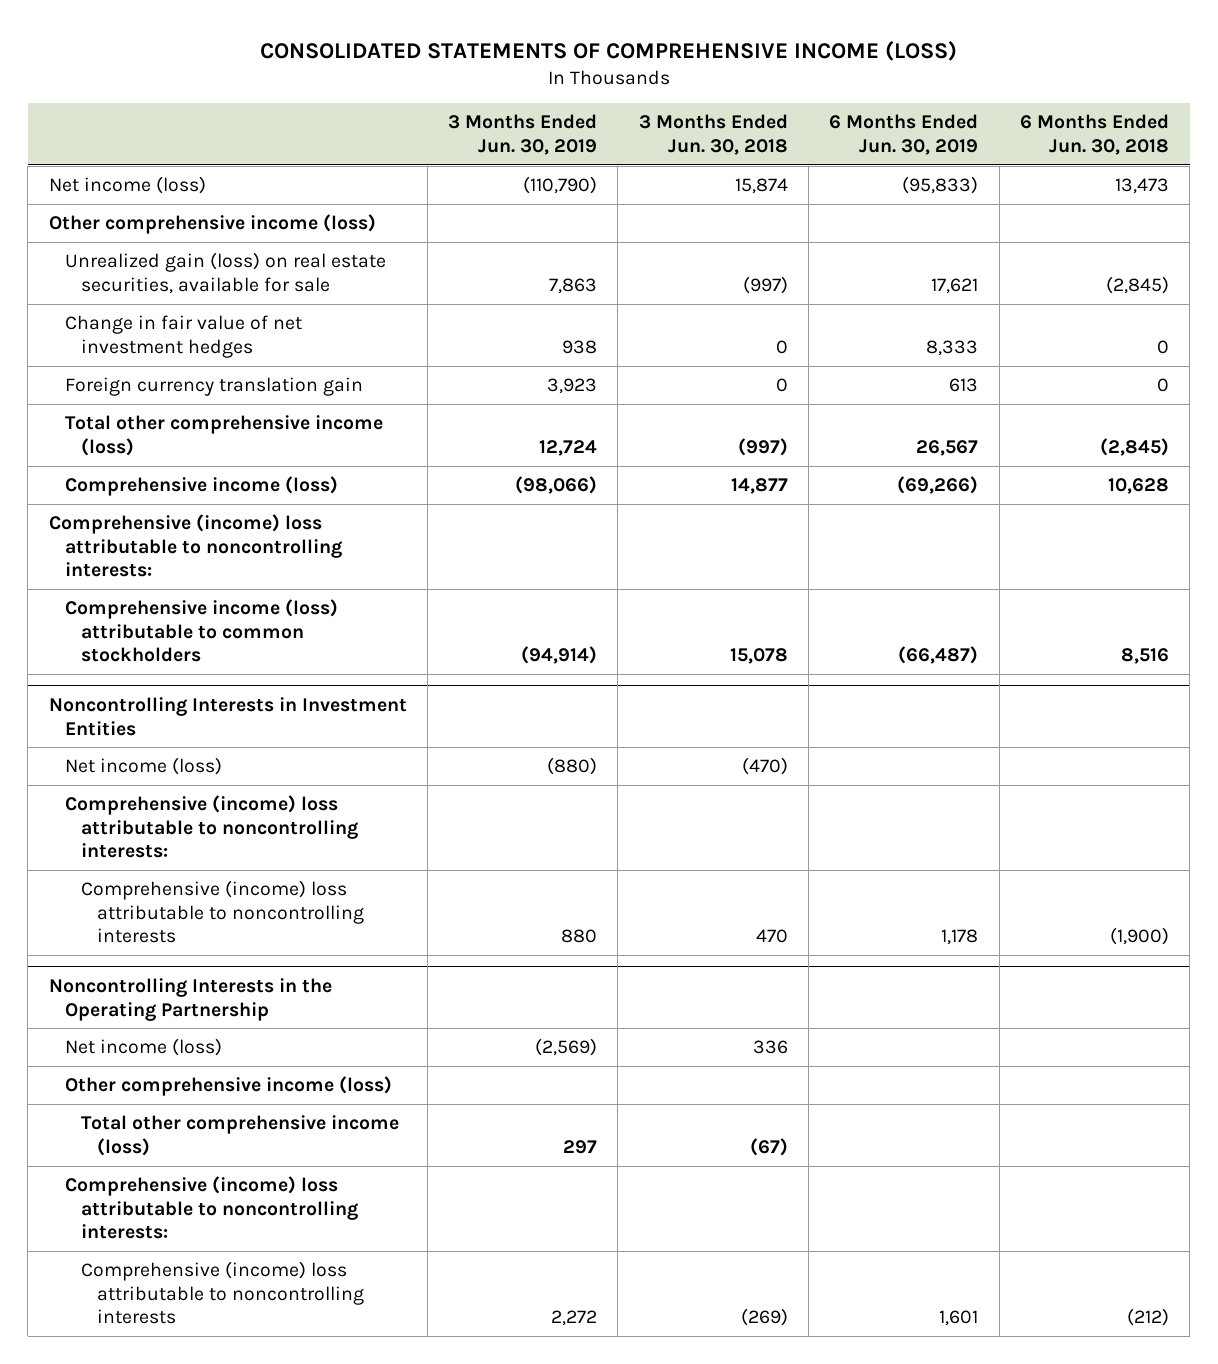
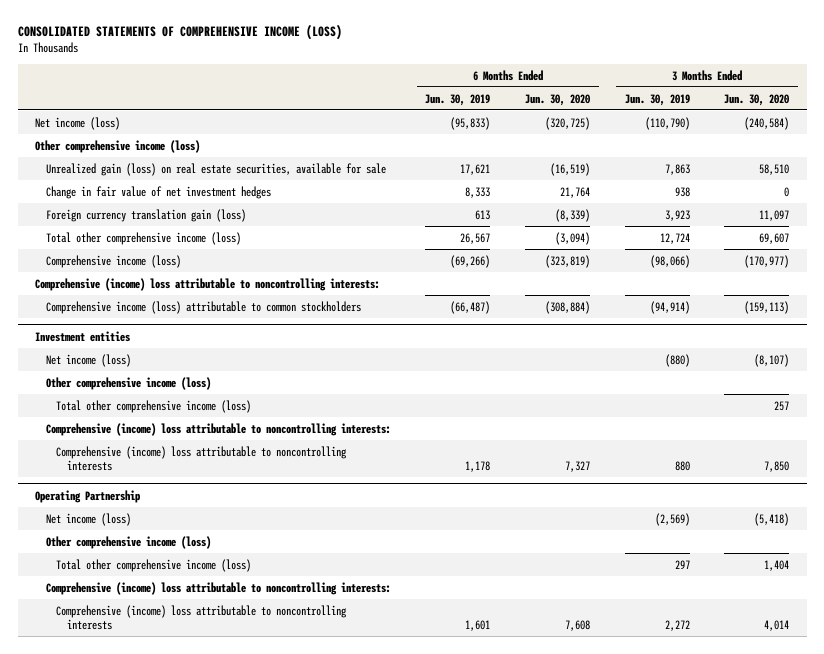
- | 3 Months Ended Jun. 30, 2019 | 3 Months Ended Jun. 30, 2018 | 6 Months Ended Jun. 30, 2019 | 6 Months Ended Jun. 30, 2018
+ | 6 Months Ended Jun. 30, 2019 | 6 Months Ended Jun. 30, 2020 | 3 Months Ended Jun. 30, 2019 | 3 Months Ended Jun. 30, 2020
- Foreign currency translation gain | 3,923 | 0 | 613 | 0
+ Foreign currency translation gain (loss) | 613 | (8,339) | 3,923 | 11,097
- Noncontrolling Interests in Investment Entities
+ Investment entities
+ Other comprehensive income (loss)
+ Total other comprehensive income (loss) | | | | 257
- Noncontrolling Interests in the Operating Partnership
+ Operating Partnership

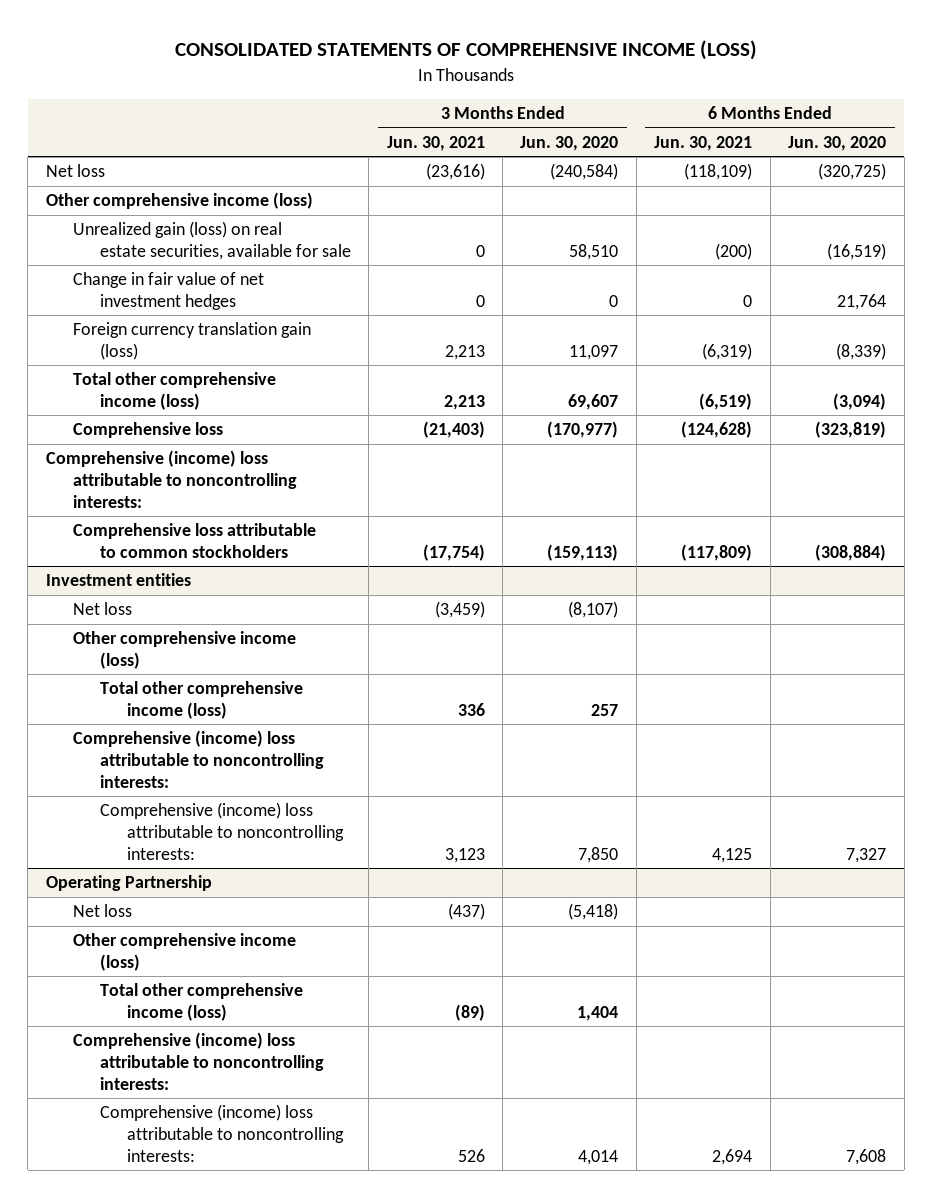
- | 6 Months Ended Jun. 30, 2019 | 6 Months Ended Jun. 30, 2020 | 3 Months Ended Jun. 30, 2019 | 3 Months Ended Jun. 30, 2020
+ | 3 Months Ended Jun. 30, 2021 | 3 Months Ended Jun. 30, 2020 | 6 Months Ended Jun. 30, 2021 | 6 Months Ended Jun. 30, 2020
- Net income (loss) | (95,833) | (320,725) | (110,790) | (240,584)
+ Net loss | (23,616) | (240,584) | (118,109) | (320,725)
- Comprehensive income (loss) | (69,266) | (323,819) | (98,066) | (170,977)
+ Comprehensive loss | (21,403) | (170,977) | (124,628) | (323,819)
- Comprehensive income (loss) attributable to common stockholders | (66,487) | (308,884) | (94,914) | (159,113)
+ Comprehensive loss attributable to common stockholders | (17,754) | (159,113) | (117,809) | (308,884)
@ Investment entities
- Net income (loss) | | | (880) | (8,107)
+ Net loss | (3,459) | (8,107) | |
- Comprehensive (income) loss attributable to noncontrolling interests | 1,178 | 7,327 | 880 | 7,850
+ Comprehensive (income) loss attributable to noncontrolling interests: | 3,123 | 7,850 | 4,125 | 7,327
@ Operating Partnership
- Net income (loss) | | | (2,569) | (5,418)
+ Net loss | (437) | (5,418) | |
- Comprehensive (income) loss attributable to noncontrolling interests | 1,601 | 7,608 | 2,272 | 4,014
+ Comprehensive (income) loss attributable to noncontrolling interests: | 526 | 4,014 | 2,694 | 7,608

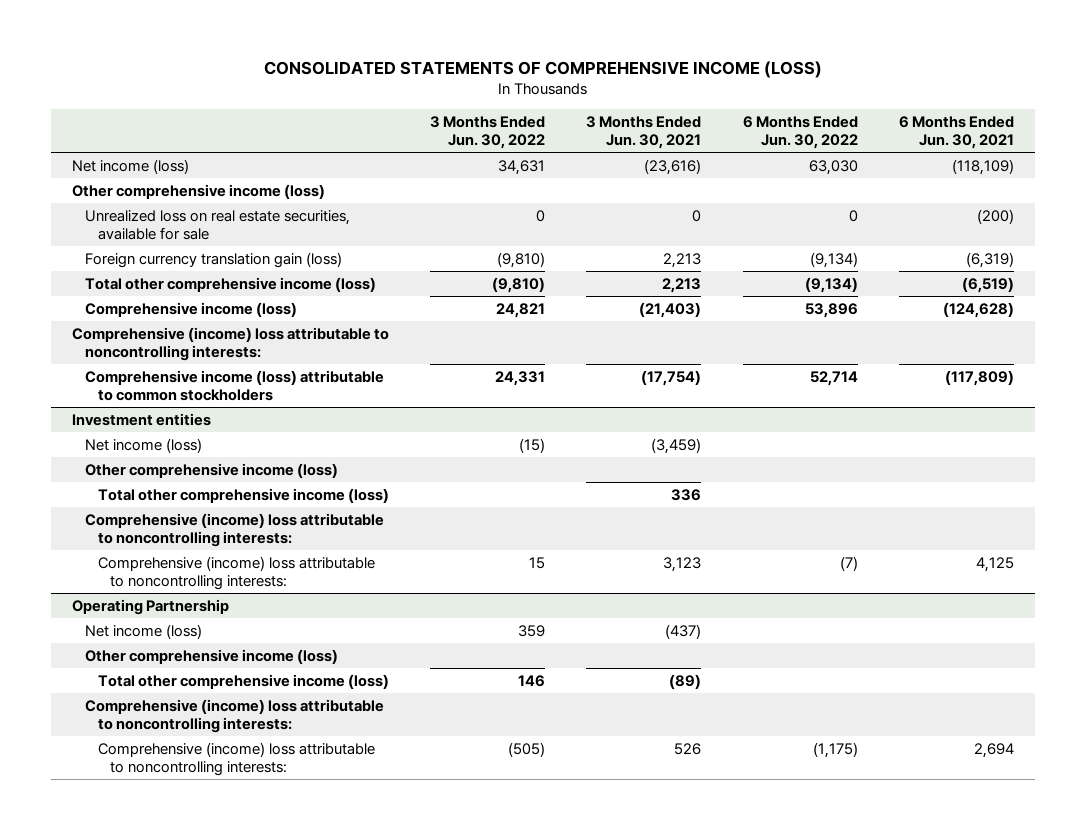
- | 3 Months Ended Jun. 30, 2021 | 3 Months Ended Jun. 30, 2020 | 6 Months Ended Jun. 30, 2021 | 6 Months Ended Jun. 30, 2020
+ | 3 Months Ended Jun. 30, 2022 | 3 Months Ended Jun. 30, 2021 | 6 Months Ended Jun. 30, 2022 | 6 Months Ended Jun. 30, 2021
- Net loss | (23,616) | (240,584) | (118,109) | (320,725)
+ Net income (loss) | 34,631 | (23,616) | 63,030 | (118,109)
- Unrealized gain (loss) on real estate securities, available for sale | 0 | 58,510 | (200) | (16,519)
- Change in fair value of net investment hedges | 0 | 0 | 0 | 21,764
+ Unrealized loss on real estate securities, available for sale | 0 | 0 | 0 | (200)
- Comprehensive loss | (21,403) | (170,977) | (124,628) | (323,819)
+ Comprehensive income (loss) | 24,821 | (21,403) | 53,896 | (124,628)
- Comprehensive loss attributable to common stockholders | (17,754) | (159,113) | (117,809) | (308,884)
+ Comprehensive income (loss) attributable to common stockholders | 24,331 | (17,754) | 52,714 | (117,809)
@ Investment entities
- Net loss | (3,459) | (8,107) | |
+ Net income (loss) | (15) | (3,459) | |
@ Operating Partnership
- Net loss | (437) | (5,418) | |
+ Net income (loss) | 359 | (437) | |

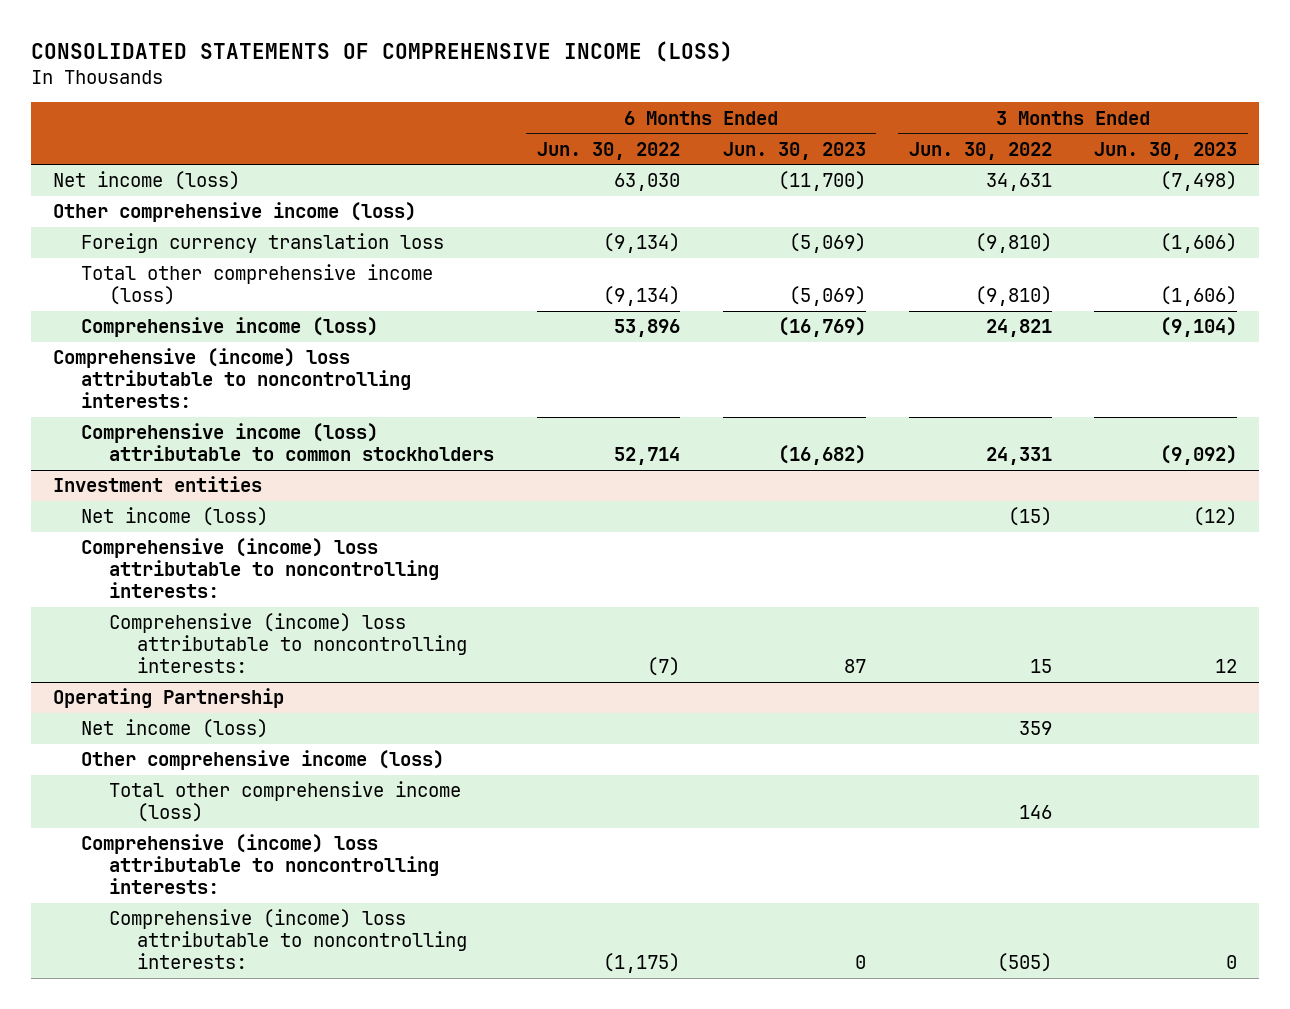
- | 3 Months Ended Jun. 30, 2022 | 3 Months Ended Jun. 30, 2021 | 6 Months Ended Jun. 30, 2022 | 6 Months Ended Jun. 30, 2021
+ | 6 Months Ended Jun. 30, 2022 | 6 Months Ended Jun. 30, 2023 | 3 Months Ended Jun. 30, 2022 | 3 Months Ended Jun. 30, 2023
- Unrealized loss on real estate securities, available for sale | 0 | 0 | 0 | (200)
- Foreign currency translation gain (loss) | (9,810) | 2,213 | (9,134) | (6,319)
+ Foreign currency translation loss | (9,134) | (5,069) | (9,810) | (1,606)
@ Investment entities
- Other comprehensive income (loss)
- Total other comprehensive income (loss) | | 336 | |

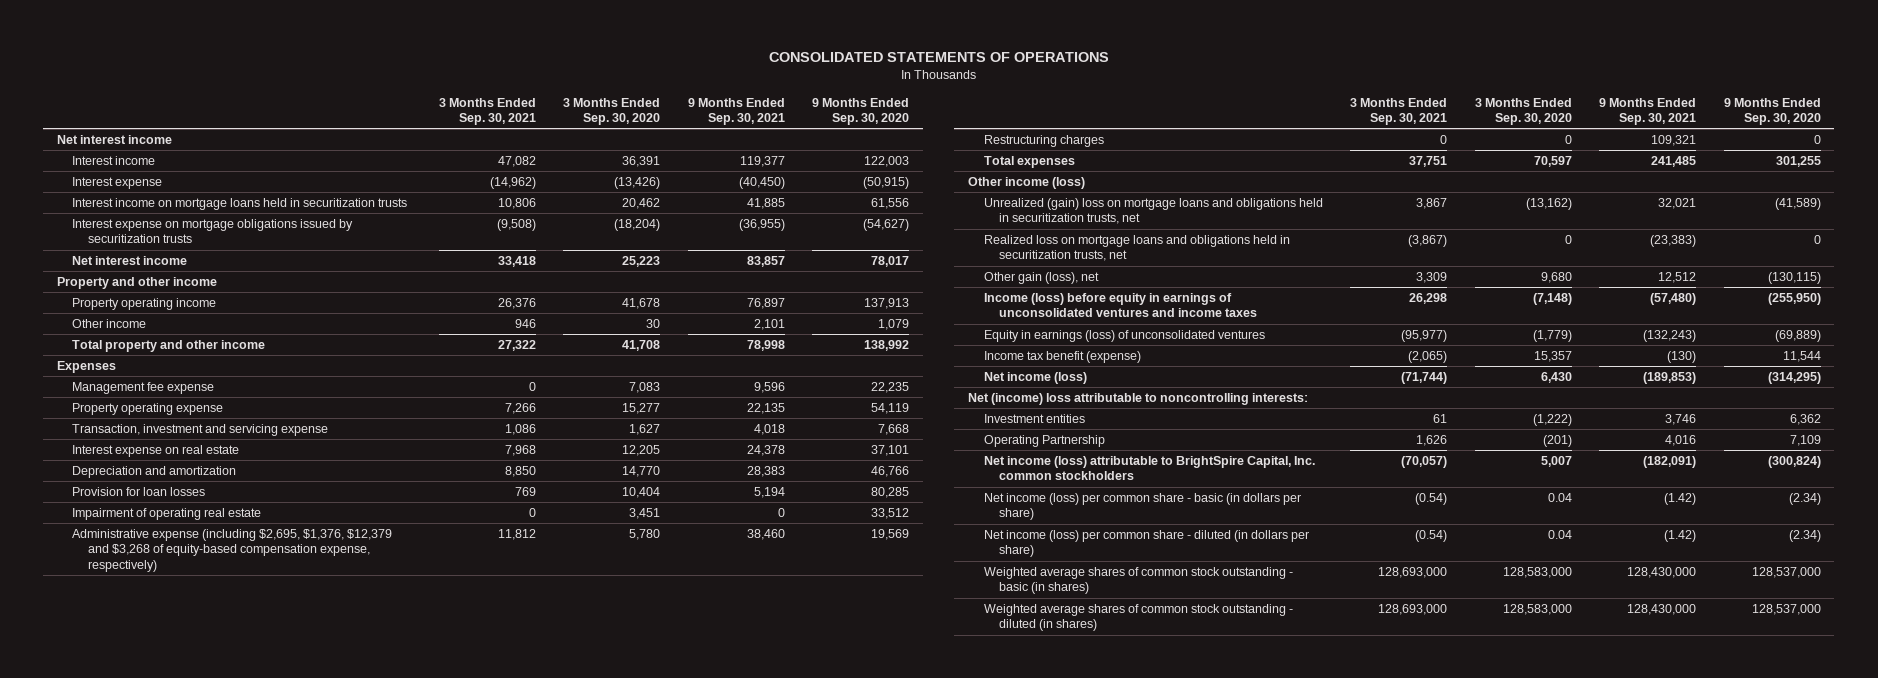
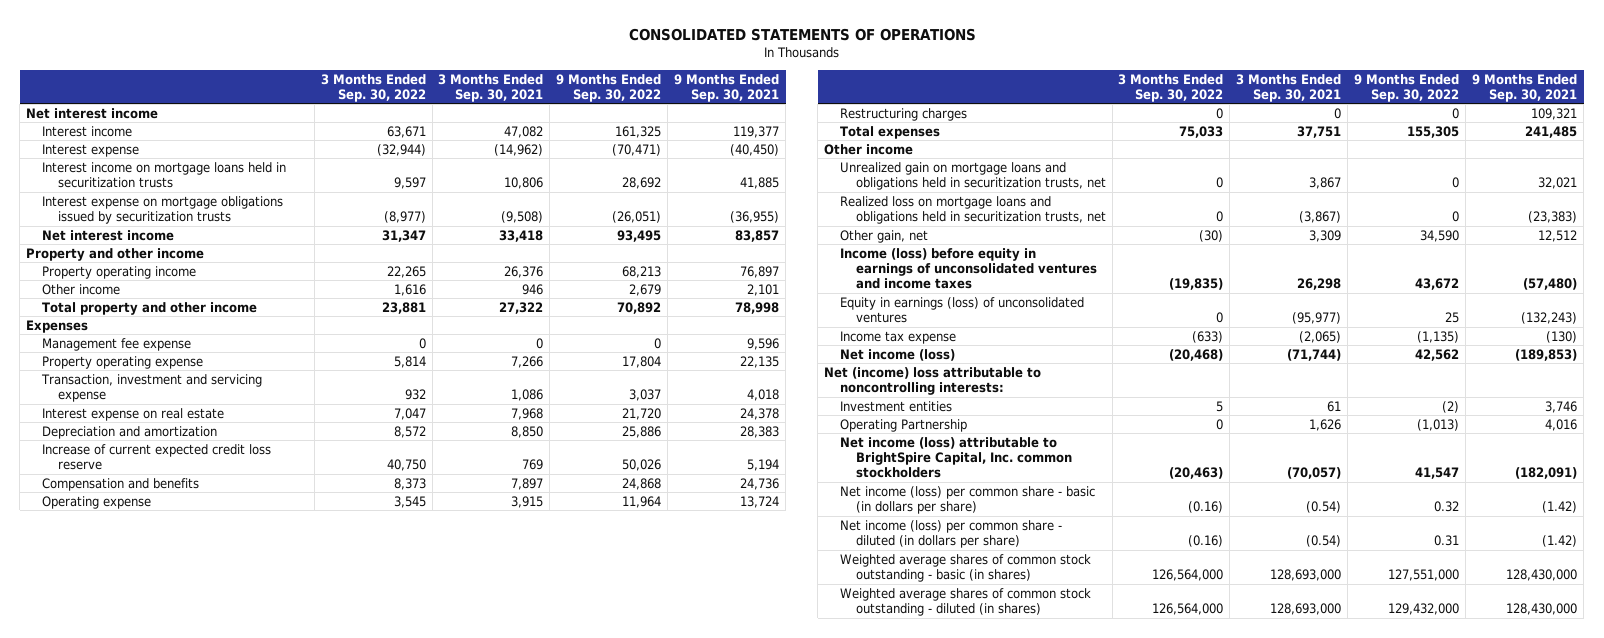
- | 3 Months Ended Sep. 30, 2021 | 3 Months Ended Sep. 30, 2020 | 9 Months Ended Sep. 30, 2021 | 9 Months Ended Sep. 30, 2020
+ | 3 Months Ended Sep. 30, 2022 | 3 Months Ended Sep. 30, 2021 | 9 Months Ended Sep. 30, 2022 | 9 Months Ended Sep. 30, 2021
- Provision for loan losses | 769 | 10,404 | 5,194 | 80,285
- Impairment of operating real estate | 0 | 3,451 | 0 | 33,512
- Administrative expense (including $2,695, $1,376, $12,379 and $3,268 of equity-based compensation expense, respectively) | 11,812 | 5,780 | 38,460 | 19,569
+ Increase of current expected credit loss reserve | 40,750 | 769 | 50,026 | 5,194
+ Compensation and benefits | 8,373 | 7,897 | 24,868 | 24,736
+ Operating expense | 3,545 | 3,915 | 11,964 | 13,724
- Other income (loss)
- Unrealized (gain) loss on mortgage loans and obligations held in securitization trusts, net | 3,867 | (13,162) | 32,021 | (41,589)
+ Other income
+ Unrealized gain on mortgage loans and obligations held in securitization trusts, net | 0 | 3,867 | 0 | 32,021
- Other gain (loss), net | 3,309 | 9,680 | 12,512 | (130,115)
+ Other gain, net | (30) | 3,309 | 34,590 | 12,512
- Income tax benefit (expense) | (2,065) | 15,357 | (130) | 11,544
+ Income tax expense | (633) | (2,065) | (1,135) | (130)

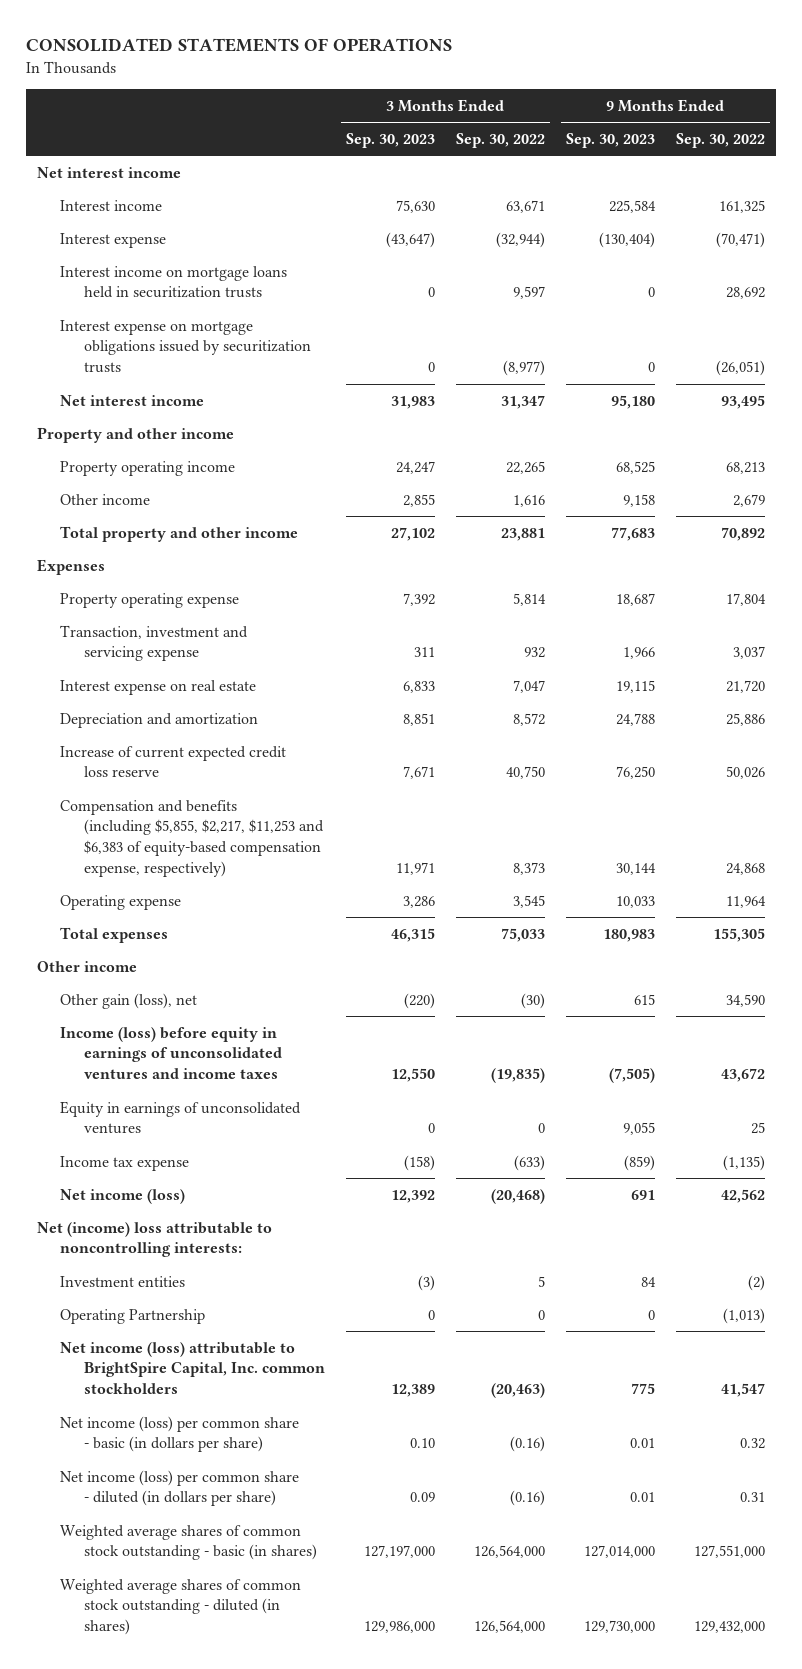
- | 3 Months Ended Sep. 30, 2022 | 3 Months Ended Sep. 30, 2021 | 9 Months Ended Sep. 30, 2022 | 9 Months Ended Sep. 30, 2021
+ | 3 Months Ended Sep. 30, 2023 | 3 Months Ended Sep. 30, 2022 | 9 Months Ended Sep. 30, 2023 | 9 Months Ended Sep. 30, 2022
- Management fee expense | 0 | 0 | 0 | 9,596
- Compensation and benefits | 8,373 | 7,897 | 24,868 | 24,736
+ Compensation and benefits (including $5,855, $2,217, $11,253 and $6,383 of equity-based compensation expense, respectively) | 11,971 | 8,373 | 30,144 | 24,868
- Restructuring charges | 0 | 0 | 0 | 109,321
- Unrealized gain on mortgage loans and obligations held in securitization trusts, net | 0 | 3,867 | 0 | 32,021
- Realized loss on mortgage loans and obligations held in securitization trusts, net | 0 | (3,867) | 0 | (23,383)
- Other gain, net | (30) | 3,309 | 34,590 | 12,512
+ Other gain (loss), net | (220) | (30) | 615 | 34,590
- Equity in earnings (loss) of unconsolidated ventures | 0 | (95,977) | 25 | (132,243)
+ Equity in earnings of unconsolidated ventures | 0 | 0 | 9,055 | 25

